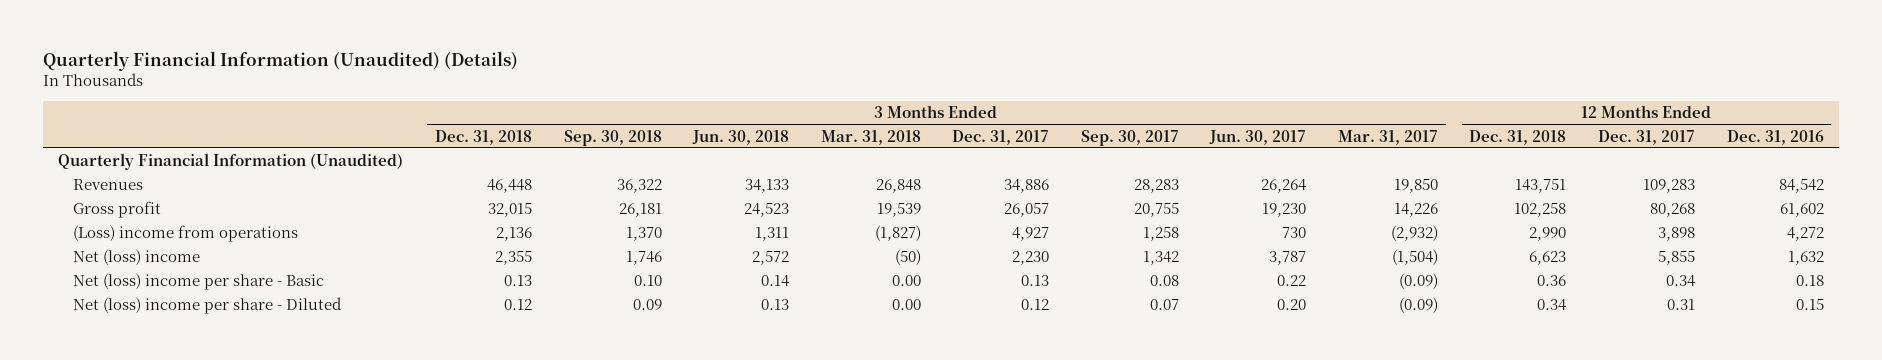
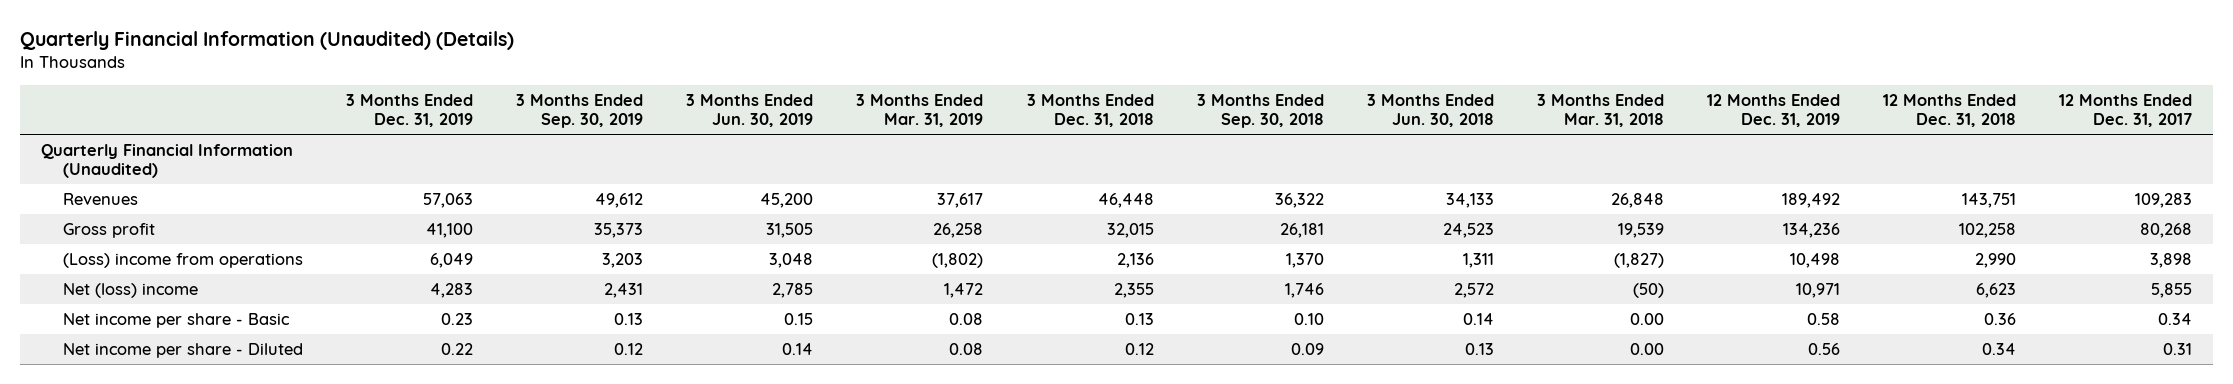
- | 3 Months Ended Dec. 31, 2018 | 3 Months Ended Sep. 30, 2018 | 3 Months Ended Jun. 30, 2018 | 3 Months Ended Mar. 31, 2018 | 3 Months Ended Dec. 31, 2017 | 3 Months Ended Sep. 30, 2017 | 3 Months Ended Jun. 30, 2017 | 3 Months Ended Mar. 31, 2017 | 12 Months Ended Dec. 31, 2018 | 12 Months Ended Dec. 31, 2017 | 12 Months Ended Dec. 31, 2016
+ | 3 Months Ended Dec. 31, 2019 | 3 Months Ended Sep. 30, 2019 | 3 Months Ended Jun. 30, 2019 | 3 Months Ended Mar. 31, 2019 | 3 Months Ended Dec. 31, 2018 | 3 Months Ended Sep. 30, 2018 | 3 Months Ended Jun. 30, 2018 | 3 Months Ended Mar. 31, 2018 | 12 Months Ended Dec. 31, 2019 | 12 Months Ended Dec. 31, 2018 | 12 Months Ended Dec. 31, 2017
- Net (loss) income per share - Basic | 0.13 | 0.10 | 0.14 | 0.00 | 0.13 | 0.08 | 0.22 | (0.09) | 0.36 | 0.34 | 0.18
- Net (loss) income per share - Diluted | 0.12 | 0.09 | 0.13 | 0.00 | 0.12 | 0.07 | 0.20 | (0.09) | 0.34 | 0.31 | 0.15
+ Net income per share - Basic | 0.23 | 0.13 | 0.15 | 0.08 | 0.13 | 0.10 | 0.14 | 0.00 | 0.58 | 0.36 | 0.34
+ Net income per share - Diluted | 0.22 | 0.12 | 0.14 | 0.08 | 0.12 | 0.09 | 0.13 | 0.00 | 0.56 | 0.34 | 0.31

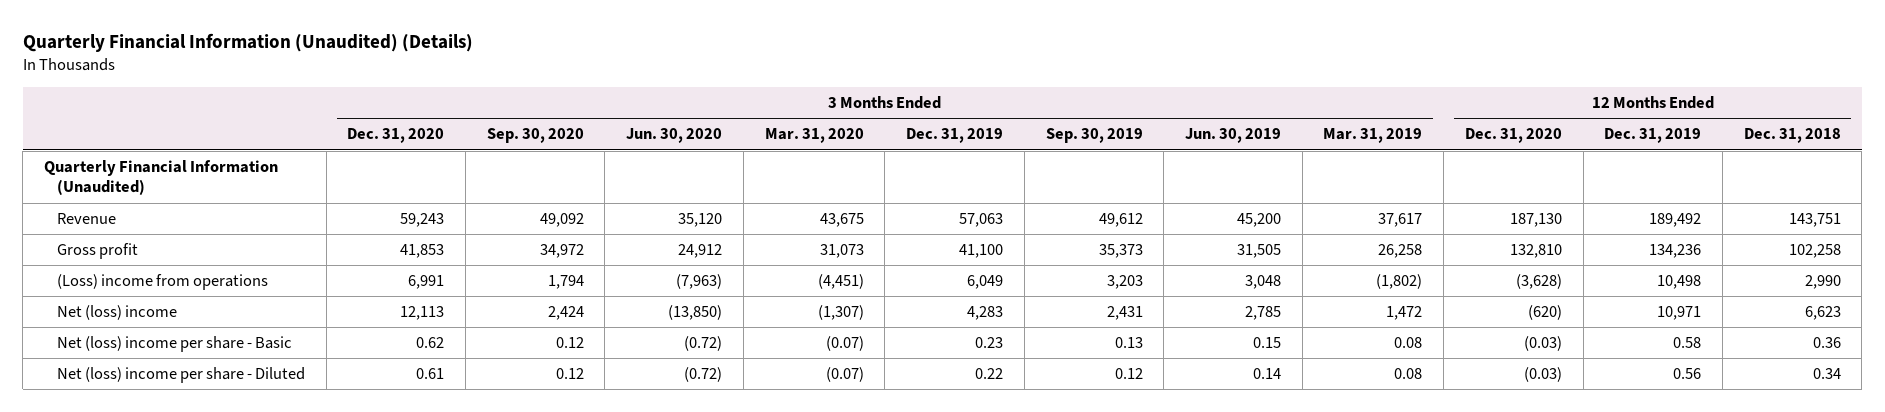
- | 3 Months Ended Dec. 31, 2019 | 3 Months Ended Sep. 30, 2019 | 3 Months Ended Jun. 30, 2019 | 3 Months Ended Mar. 31, 2019 | 3 Months Ended Dec. 31, 2018 | 3 Months Ended Sep. 30, 2018 | 3 Months Ended Jun. 30, 2018 | 3 Months Ended Mar. 31, 2018 | 12 Months Ended Dec. 31, 2019 | 12 Months Ended Dec. 31, 2018 | 12 Months Ended Dec. 31, 2017
+ | 3 Months Ended Dec. 31, 2020 | 3 Months Ended Sep. 30, 2020 | 3 Months Ended Jun. 30, 2020 | 3 Months Ended Mar. 31, 2020 | 3 Months Ended Dec. 31, 2019 | 3 Months Ended Sep. 30, 2019 | 3 Months Ended Jun. 30, 2019 | 3 Months Ended Mar. 31, 2019 | 12 Months Ended Dec. 31, 2020 | 12 Months Ended Dec. 31, 2019 | 12 Months Ended Dec. 31, 2018
- Revenues | 57,063 | 49,612 | 45,200 | 37,617 | 46,448 | 36,322 | 34,133 | 26,848 | 189,492 | 143,751 | 109,283
+ Revenue | 59,243 | 49,092 | 35,120 | 43,675 | 57,063 | 49,612 | 45,200 | 37,617 | 187,130 | 189,492 | 143,751
- Net income per share - Basic | 0.23 | 0.13 | 0.15 | 0.08 | 0.13 | 0.10 | 0.14 | 0.00 | 0.58 | 0.36 | 0.34
- Net income per share - Diluted | 0.22 | 0.12 | 0.14 | 0.08 | 0.12 | 0.09 | 0.13 | 0.00 | 0.56 | 0.34 | 0.31
+ Net (loss) income per share - Basic | 0.62 | 0.12 | (0.72) | (0.07) | 0.23 | 0.13 | 0.15 | 0.08 | (0.03) | 0.58 | 0.36
+ Net (loss) income per share - Diluted | 0.61 | 0.12 | (0.72) | (0.07) | 0.22 | 0.12 | 0.14 | 0.08 | (0.03) | 0.56 | 0.34

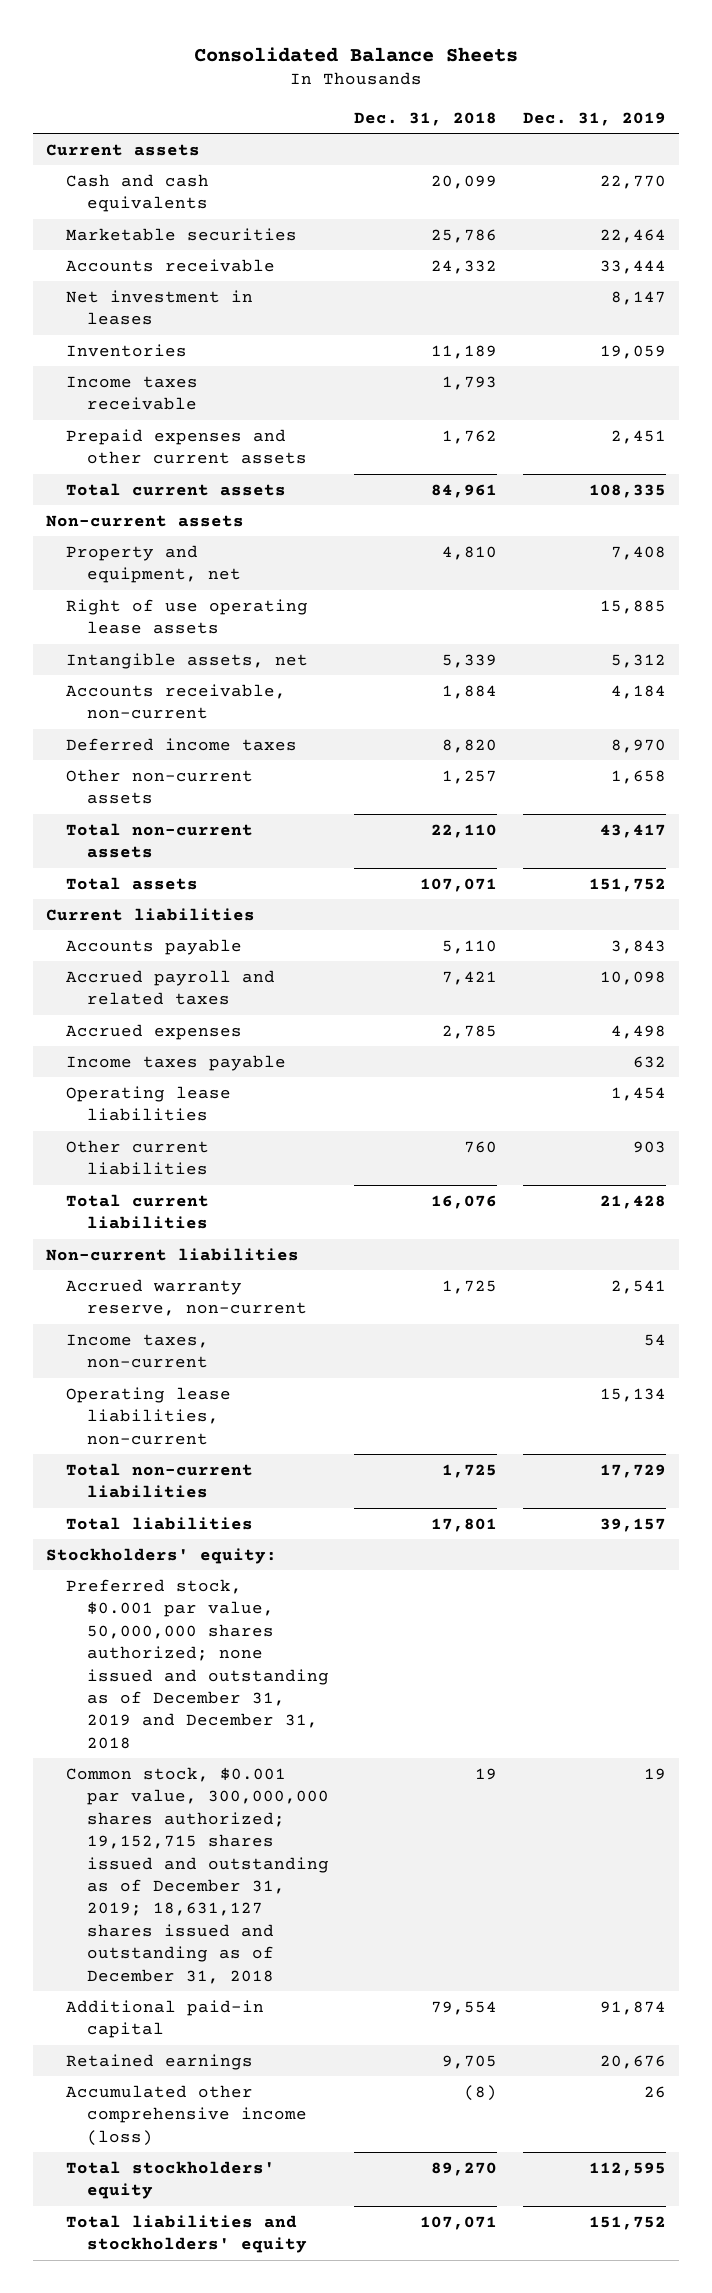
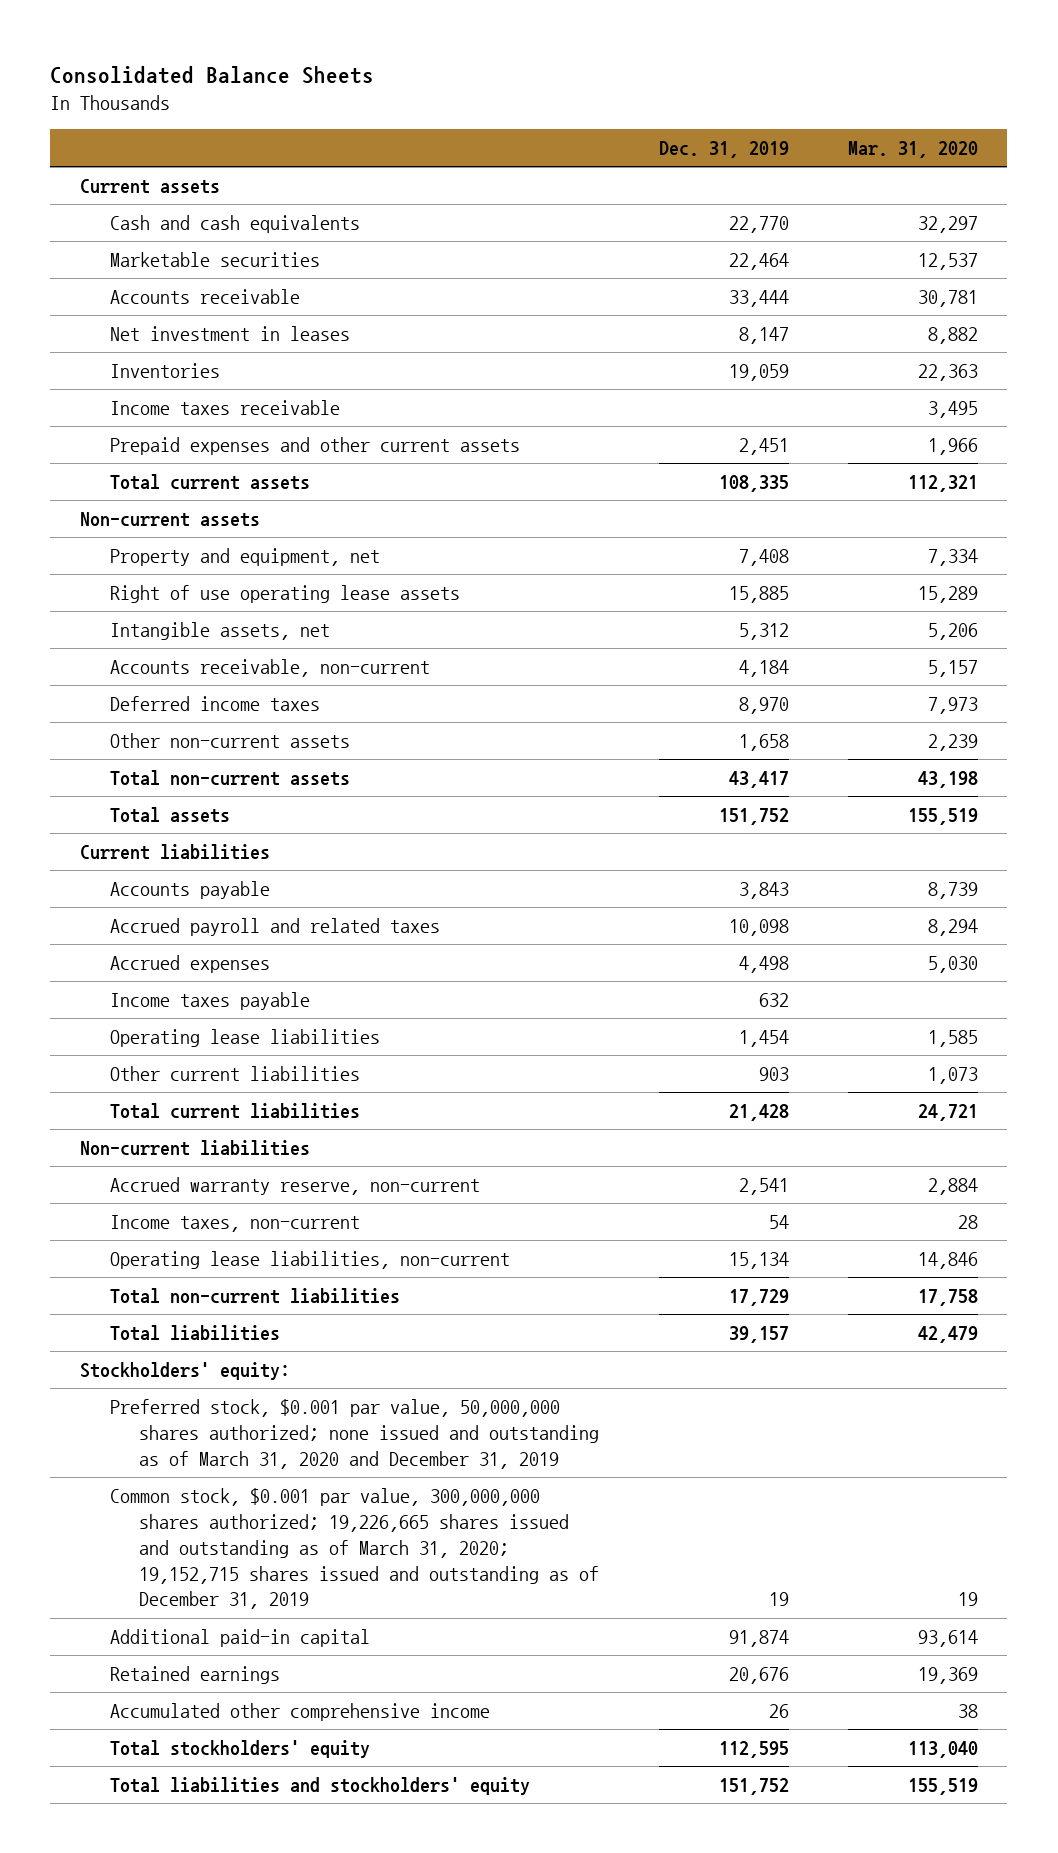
- | Dec. 31, 2018 | Dec. 31, 2019
+ | Dec. 31, 2019 | Mar. 31, 2020
- Preferred stock, $0.001 par value, 50,000,000 shares authorized; none issued and outstanding as of December 31, 2019 and December 31, 2018
- Common stock, $0.001 par value, 300,000,000 shares authorized; 19,152,715 shares issued and outstanding as of December 31, 2019; 18,631,127 shares issued and outstanding as of December 31, 2018 | 19 | 19
+ Preferred stock, $0.001 par value, 50,000,000 shares authorized; none issued and outstanding as of March 31, 2020 and December 31, 2019
+ Common stock, $0.001 par value, 300,000,000 shares authorized; 19,226,665 shares issued and outstanding as of March 31, 2020; 19,152,715 shares issued and outstanding as of December 31, 2019 | 19 | 19
- Accumulated other comprehensive income (loss) | (8) | 26
+ Accumulated other comprehensive income | 26 | 38

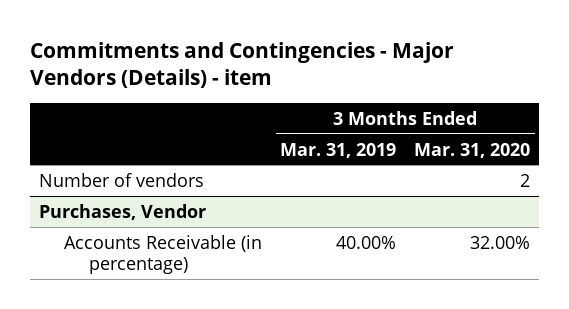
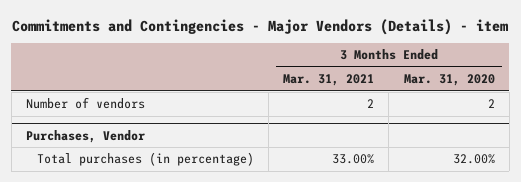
- | 3 Months Ended Mar. 31, 2019 | 3 Months Ended Mar. 31, 2020
+ | 3 Months Ended Mar. 31, 2021 | 3 Months Ended Mar. 31, 2020
@ Purchases, Vendor
- Accounts Receivable (in percentage) | 40.00% | 32.00%
+ Total purchases (in percentage) | 33.00% | 32.00%

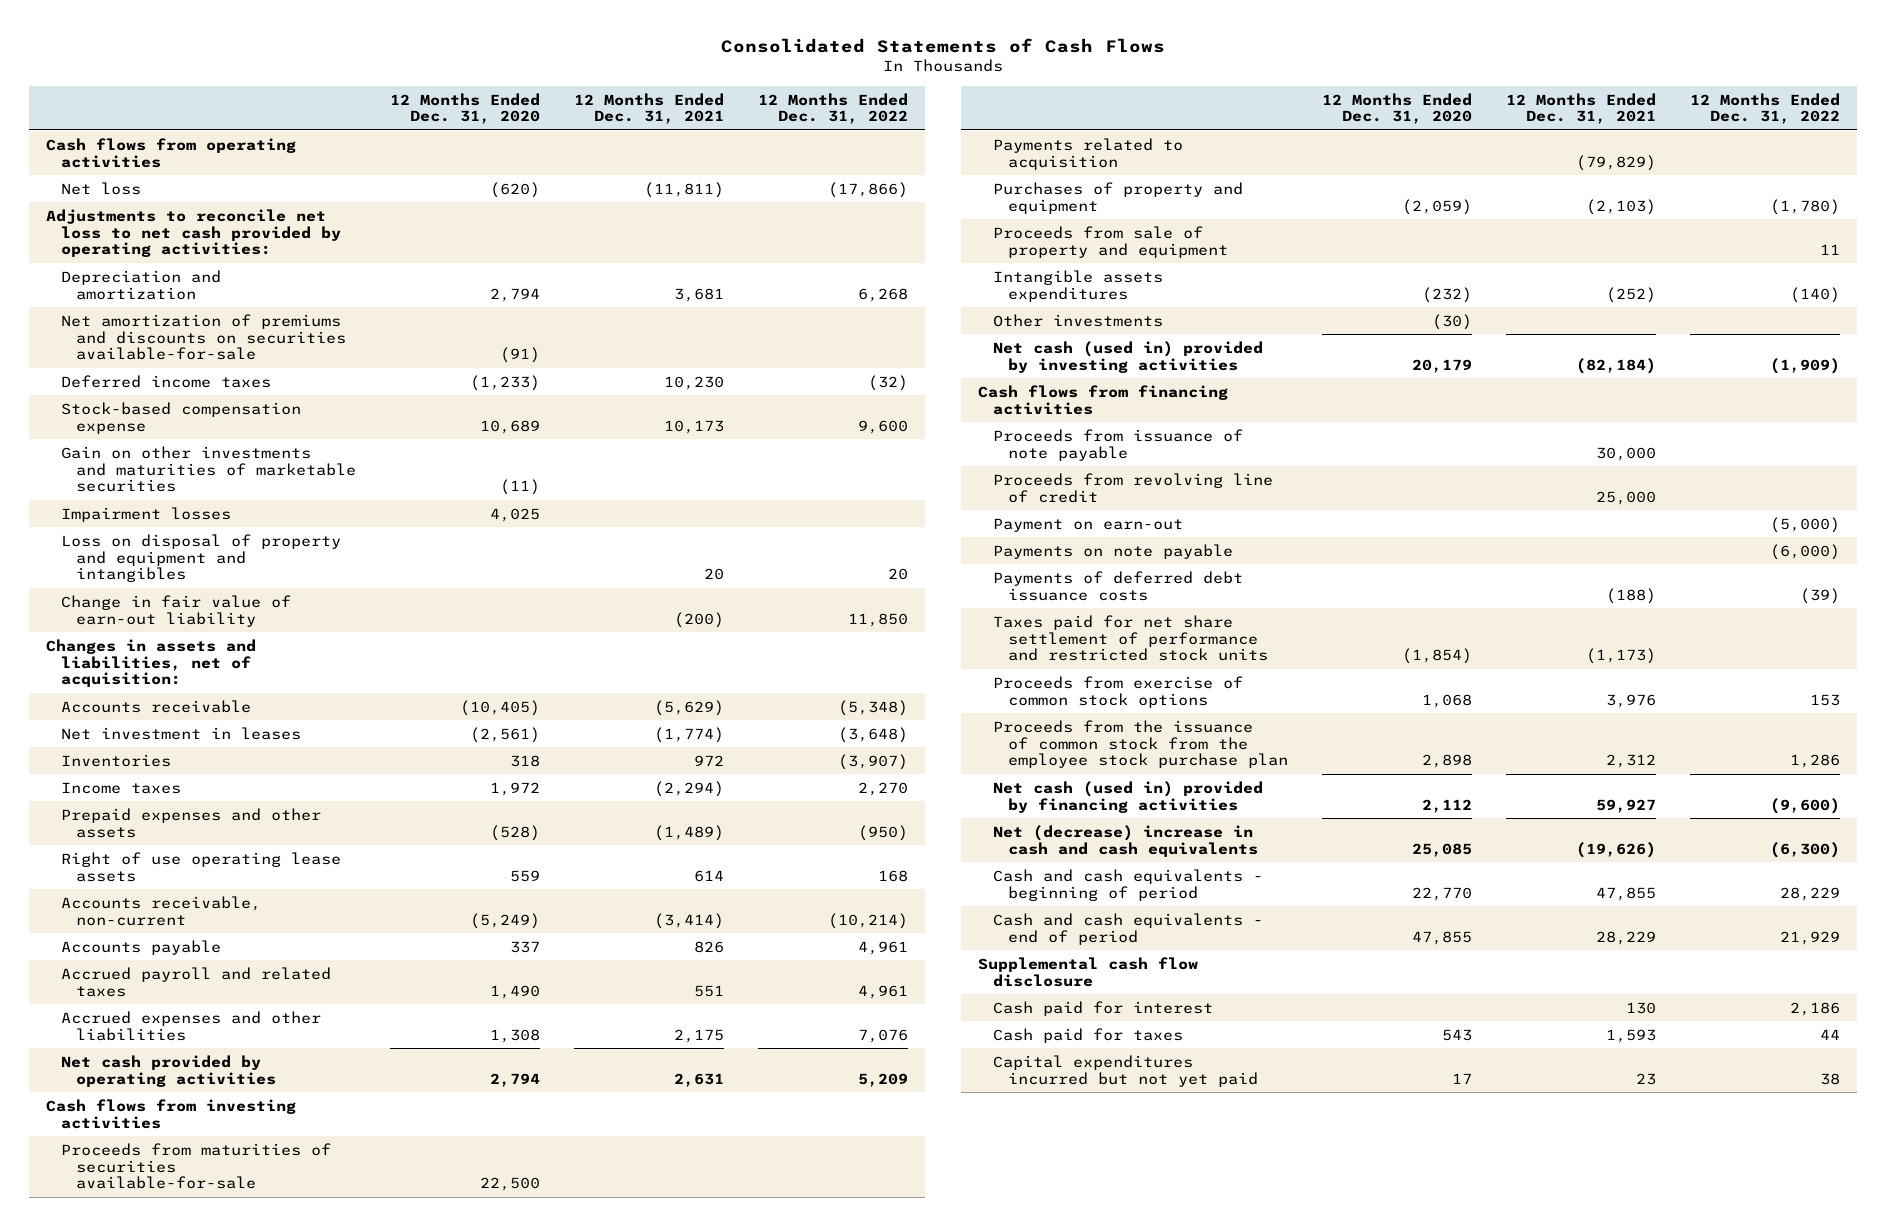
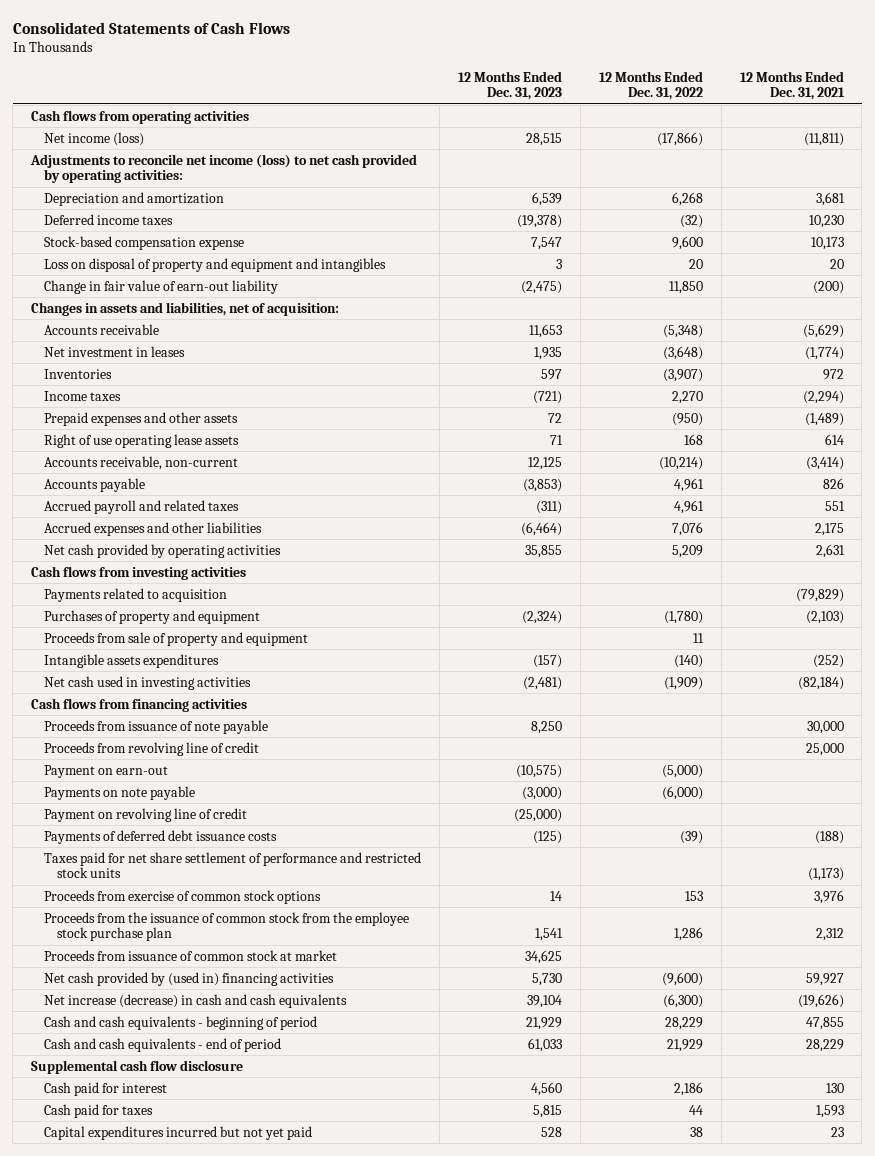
- | 12 Months Ended Dec. 31, 2020 | 12 Months Ended Dec. 31, 2021 | 12 Months Ended Dec. 31, 2022
+ | 12 Months Ended Dec. 31, 2023 | 12 Months Ended Dec. 31, 2022 | 12 Months Ended Dec. 31, 2021
- Net loss | (620) | (11,811) | (17,866)
- Adjustments to reconcile net loss to net cash provided by operating activities:
+ Net income (loss) | 28,515 | (17,866) | (11,811)
+ Adjustments to reconcile net income (loss) to net cash provided by operating activities:
- Net amortization of premiums and discounts on securities available-for-sale | (91) | |
- Gain on other investments and maturities of marketable securities | (11) | |
- Impairment losses | 4,025 | |
- Proceeds from maturities of securities available-for-sale | 22,500 | |
- Other investments | (30) | |
- Net cash (used in) provided by investing activities | 20,179 | (82,184) | (1,909)
+ Net cash used in investing activities | (2,481) | (1,909) | (82,184)
+ Payment on revolving line of credit | (25,000) | |
- Net cash (used in) provided by financing activities | 2,112 | 59,927 | (9,600)
- Net (decrease) increase in cash and cash equivalents | 25,085 | (19,626) | (6,300)
+ Proceeds from issuance of common stock at market | 34,625 | |
+ Net cash provided by (used in) financing activities | 5,730 | (9,600) | 59,927
+ Net increase (decrease) in cash and cash equivalents | 39,104 | (6,300) | (19,626)

